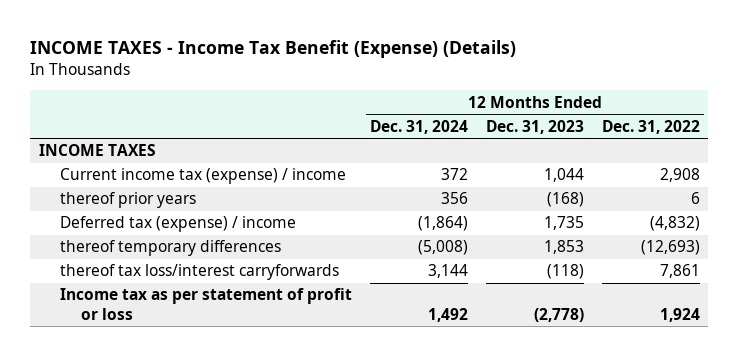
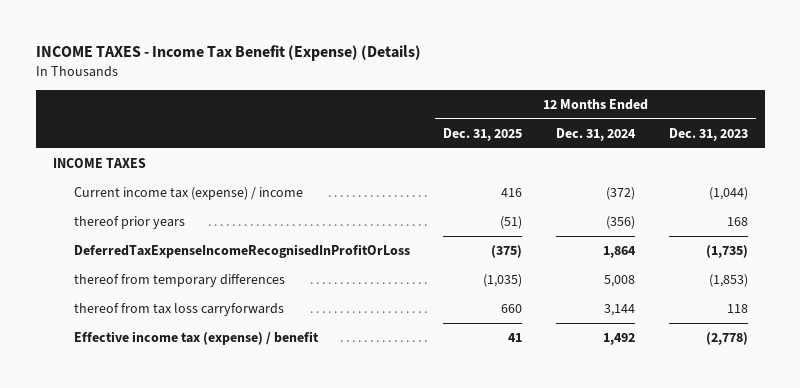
- | 12 Months Ended Dec. 31, 2024 | 12 Months Ended Dec. 31, 2023 | 12 Months Ended Dec. 31, 2022
+ | 12 Months Ended Dec. 31, 2025 | 12 Months Ended Dec. 31, 2024 | 12 Months Ended Dec. 31, 2023
- Current income tax (expense) / income | 372 | 1,044 | 2,908
- thereof prior years | 356 | (168) | 6
- Deferred tax (expense) / income | (1,864) | 1,735 | (4,832)
- thereof temporary differences | (5,008) | 1,853 | (12,693)
- thereof tax loss/interest carryforwards | 3,144 | (118) | 7,861
- Income tax as per statement of profit or loss | 1,492 | (2,778) | 1,924
+ Current income tax (expense) / income | 416 | (372) | (1,044)
+ thereof prior years | (51) | (356) | 168
+ DeferredTaxExpenseIncomeRecognisedInProfitOrLoss | (375) | 1,864 | (1,735)
+ thereof from temporary differences | (1,035) | 5,008 | (1,853)
+ thereof from tax loss carryforwards | 660 | 3,144 | 118
+ Effective income tax (expense) / benefit | 41 | 1,492 | (2,778)

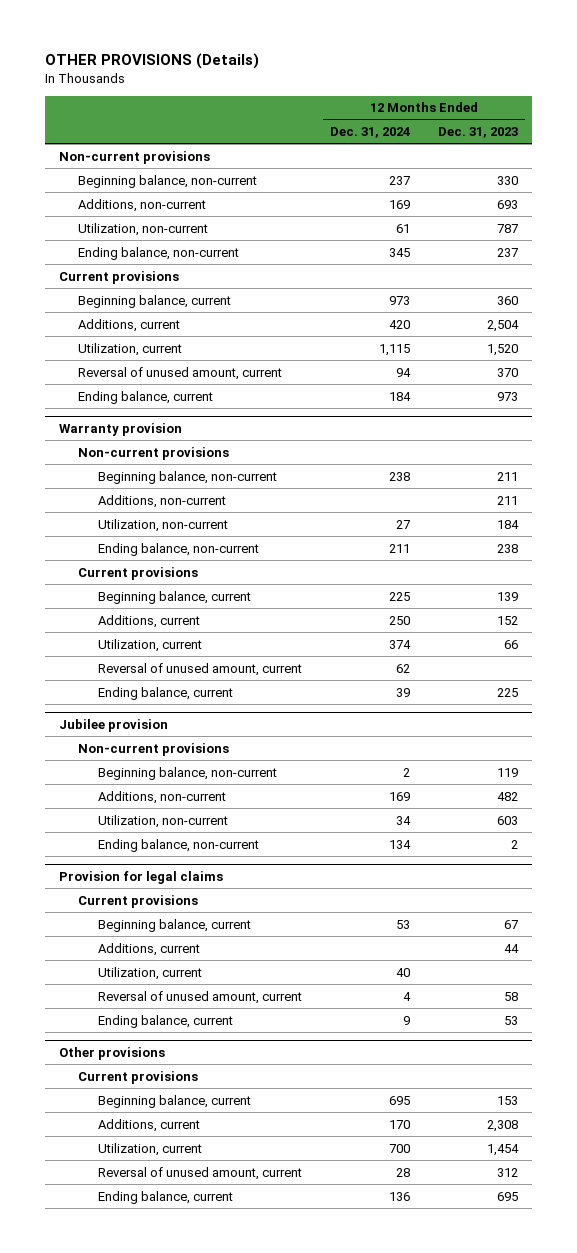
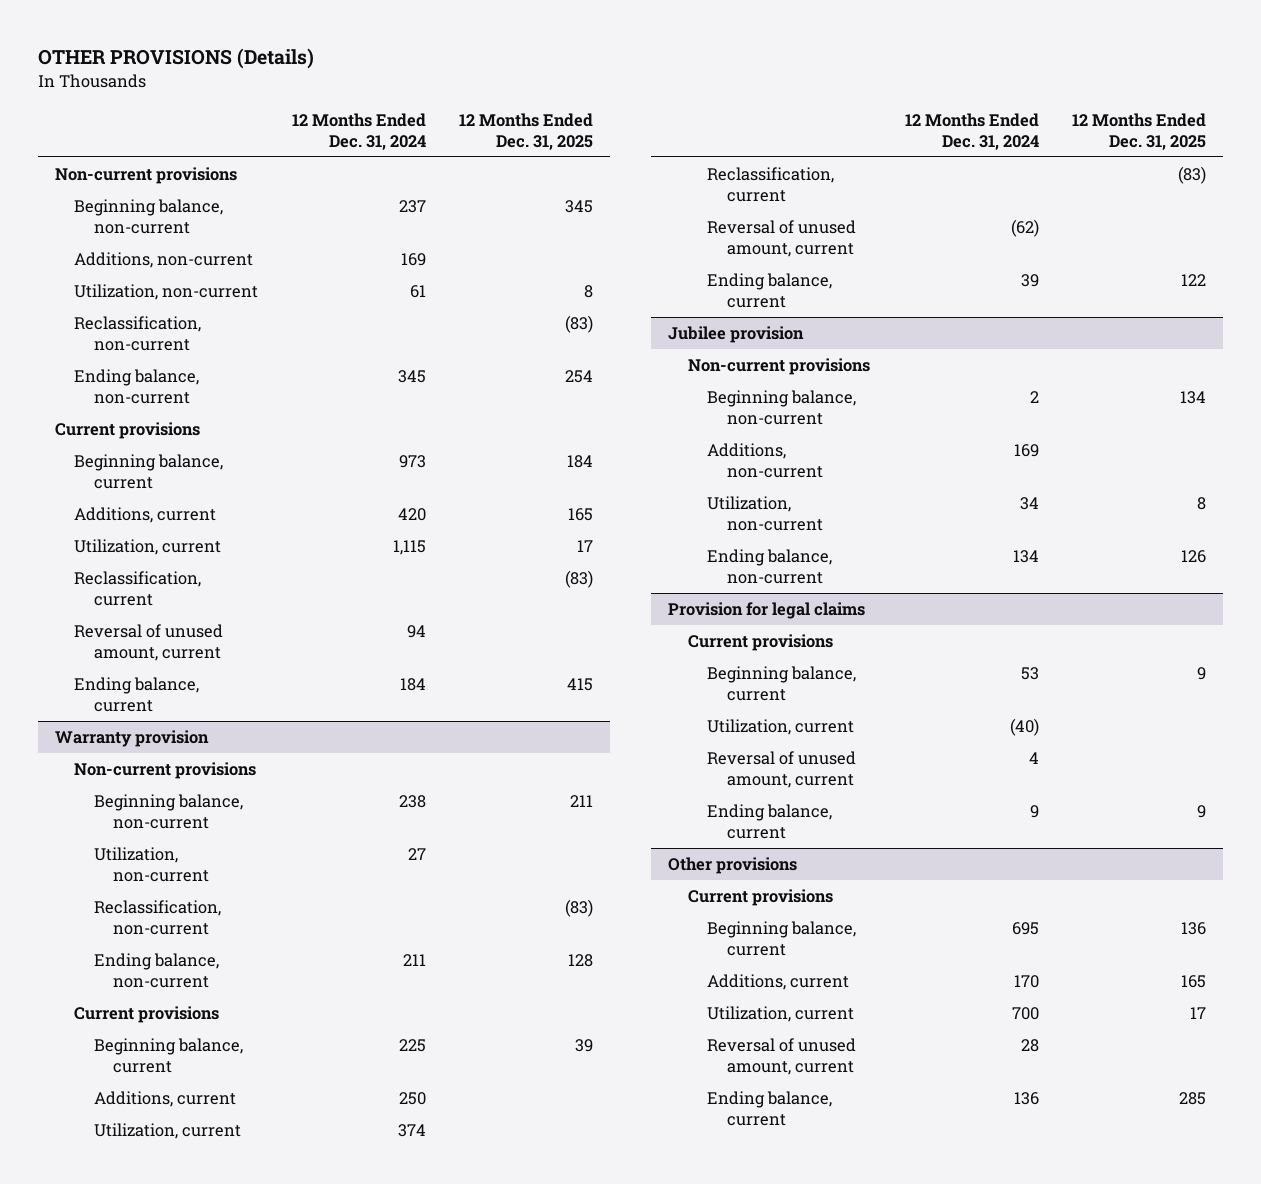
- | 12 Months Ended Dec. 31, 2024 | 12 Months Ended Dec. 31, 2023
+ | 12 Months Ended Dec. 31, 2024 | 12 Months Ended Dec. 31, 2025
+ Reclassification, non-current | | (83)
+ Reclassification, current | | (83)
@ Warranty provision
- Additions, non-current | | 211
+ Reclassification, non-current | | (83)
- Reversal of unused amount, current | 62 |
+ Reclassification, current | | (83)
+ Reversal of unused amount, current | (62) |
@ Provision for legal claims
- Additions, current | | 44
- Utilization, current | 40 |
+ Utilization, current | (40) |

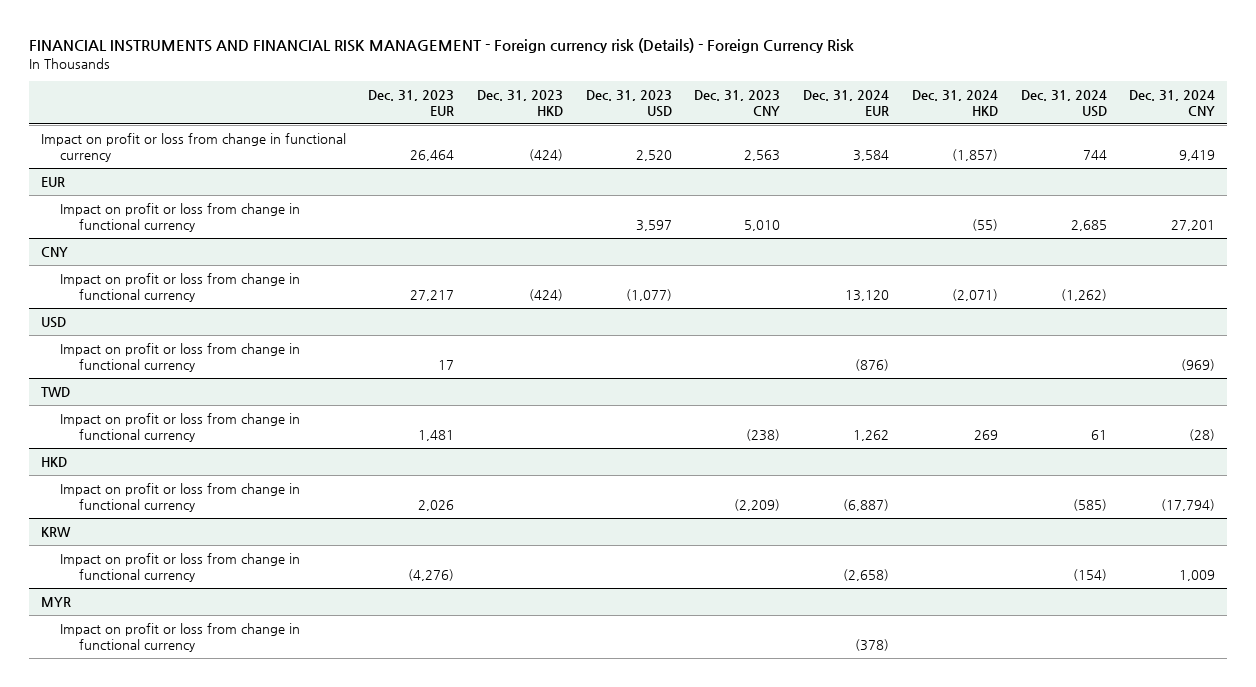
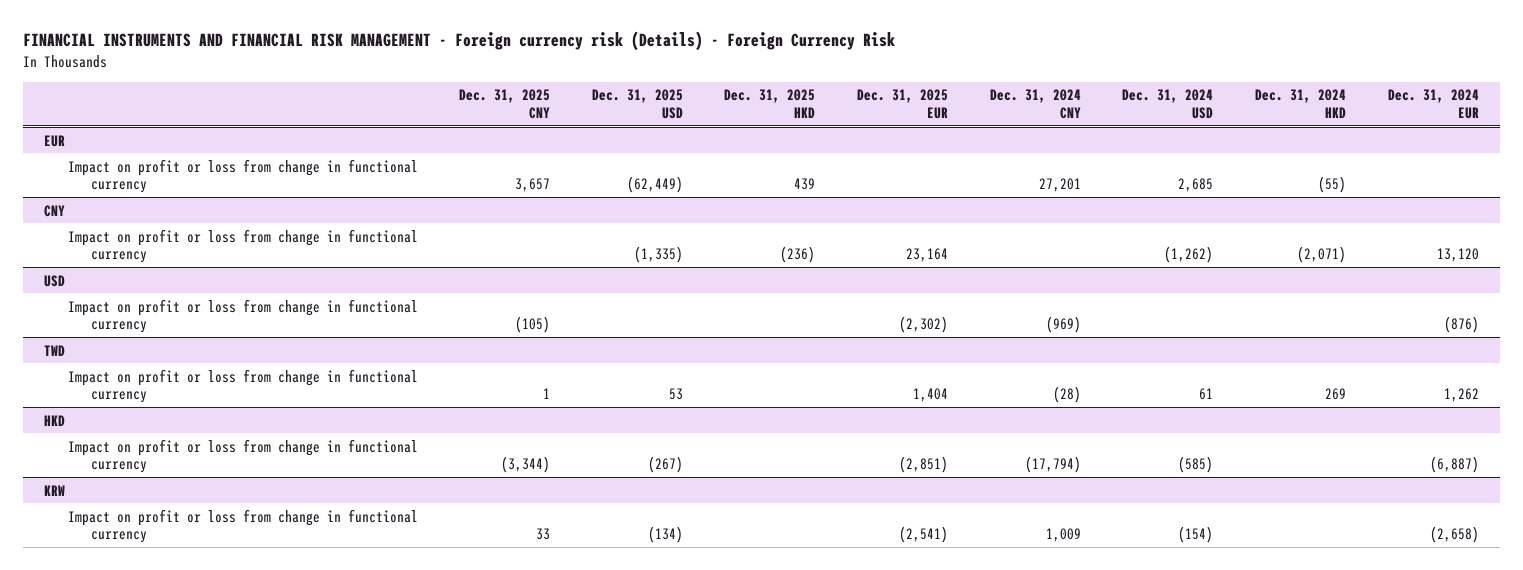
- | Dec. 31, 2023 EUR | Dec. 31, 2023 HKD | Dec. 31, 2023 USD | Dec. 31, 2023 CNY | Dec. 31, 2024 EUR | Dec. 31, 2024 HKD | Dec. 31, 2024 USD | Dec. 31, 2024 CNY
+ | Dec. 31, 2025 CNY | Dec. 31, 2025 USD | Dec. 31, 2025 HKD | Dec. 31, 2025 EUR | Dec. 31, 2024 CNY | Dec. 31, 2024 USD | Dec. 31, 2024 HKD | Dec. 31, 2024 EUR
- Impact on profit or loss from change in functional currency | 26,464 | (424) | 2,520 | 2,563 | 3,584 | (1,857) | 744 | 9,419
- MYR
- Impact on profit or loss from change in functional currency | | | | | (378) | | |

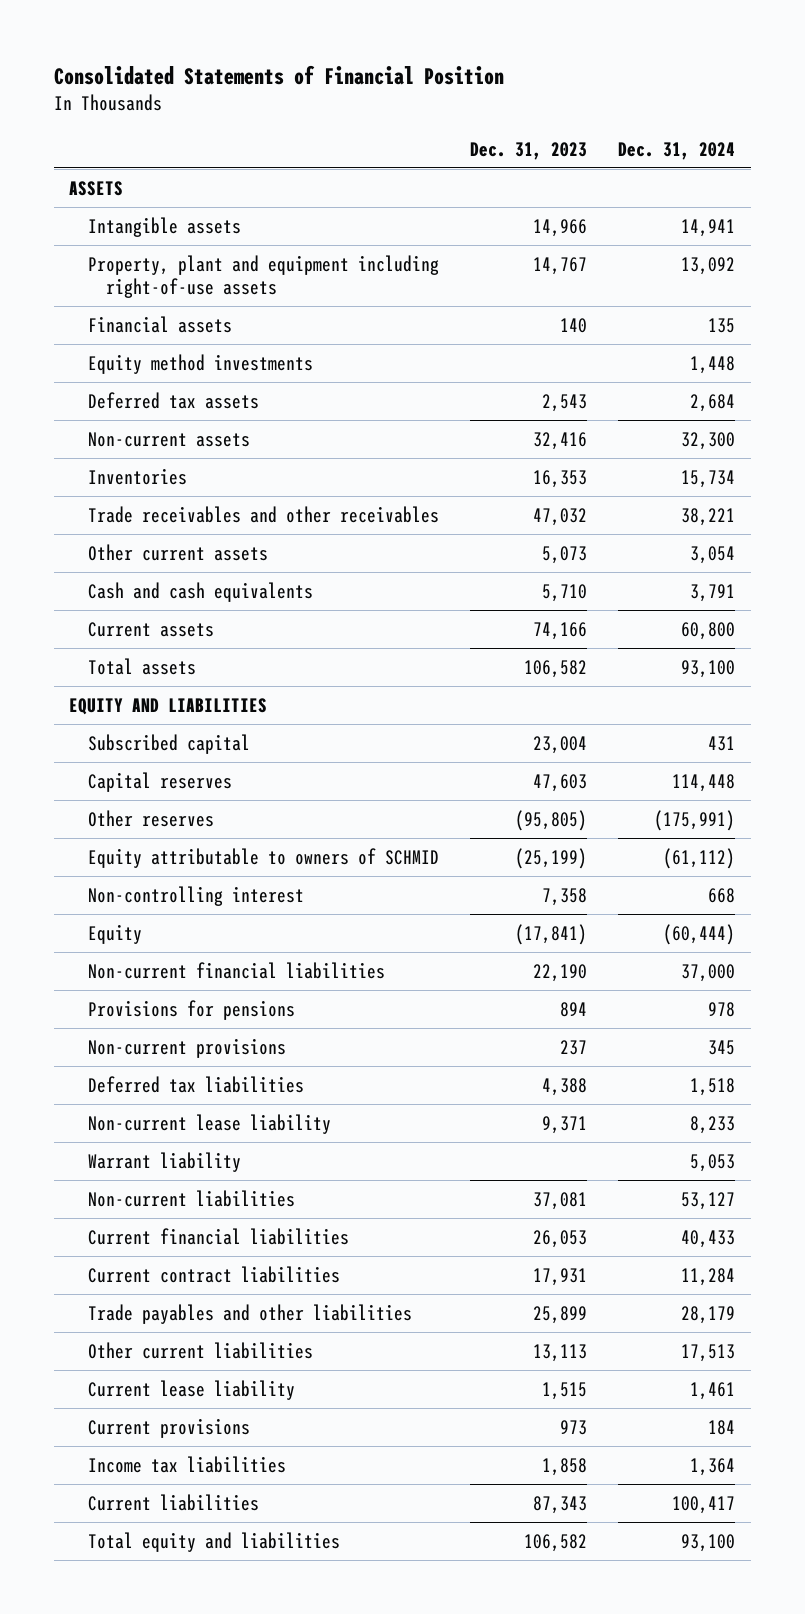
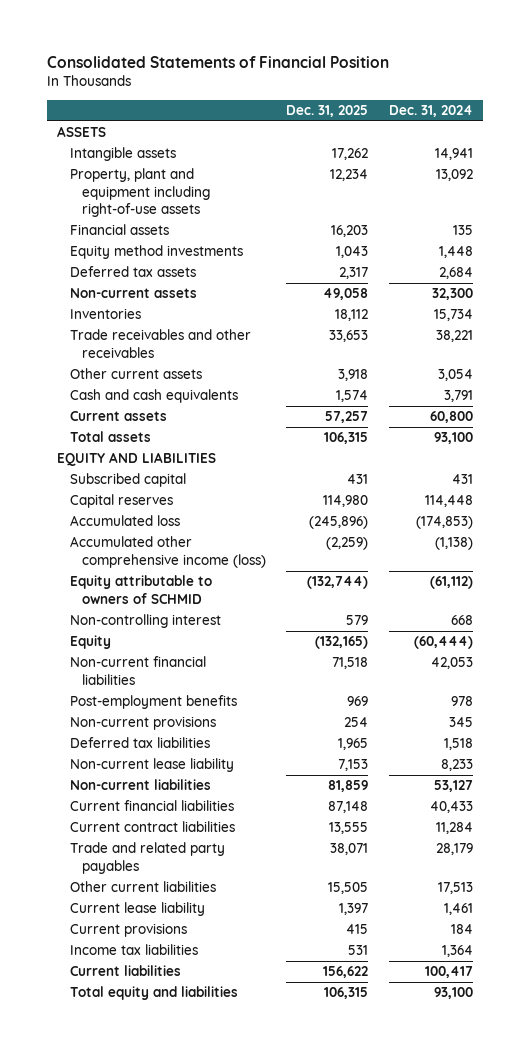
- | Dec. 31, 2023 | Dec. 31, 2024
+ | Dec. 31, 2025 | Dec. 31, 2024
- Other reserves | (95,805) | (175,991)
+ Accumulated loss | (245,896) | (174,853)
+ Accumulated other comprehensive income (loss) | (2,259) | (1,138)
- Non-current financial liabilities | 22,190 | 37,000
- Provisions for pensions | 894 | 978
+ Non-current financial liabilities | 71,518 | 42,053
+ Post-employment benefits | 969 | 978
- Warrant liability | | 5,053
- Trade payables and other liabilities | 25,899 | 28,179
+ Trade and related party payables | 38,071 | 28,179

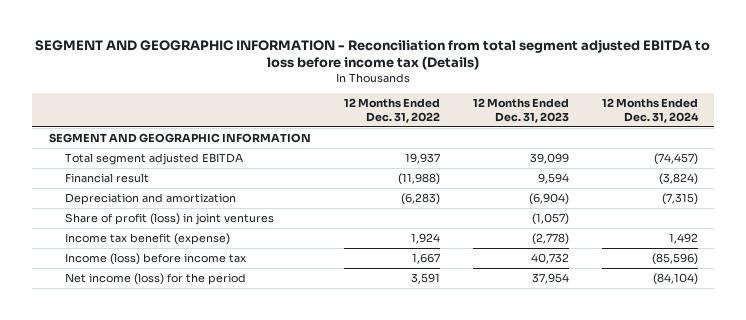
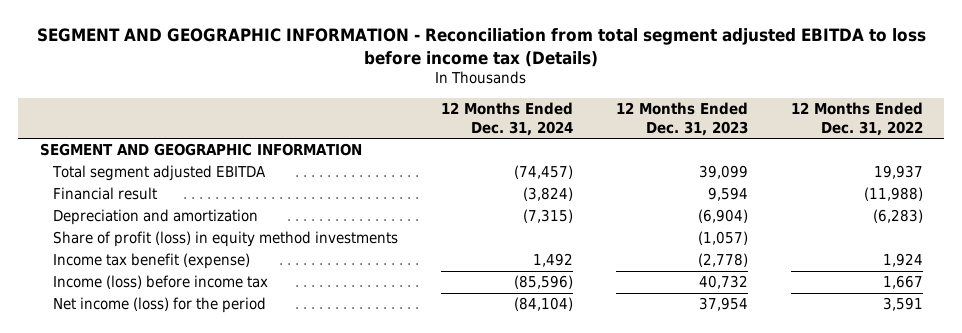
- | 12 Months Ended Dec. 31, 2022 | 12 Months Ended Dec. 31, 2023 | 12 Months Ended Dec. 31, 2024
+ | 12 Months Ended Dec. 31, 2024 | 12 Months Ended Dec. 31, 2023 | 12 Months Ended Dec. 31, 2022
- Share of profit (loss) in joint ventures | | (1,057) |
+ Share of profit (loss) in equity method investments | | (1,057) |

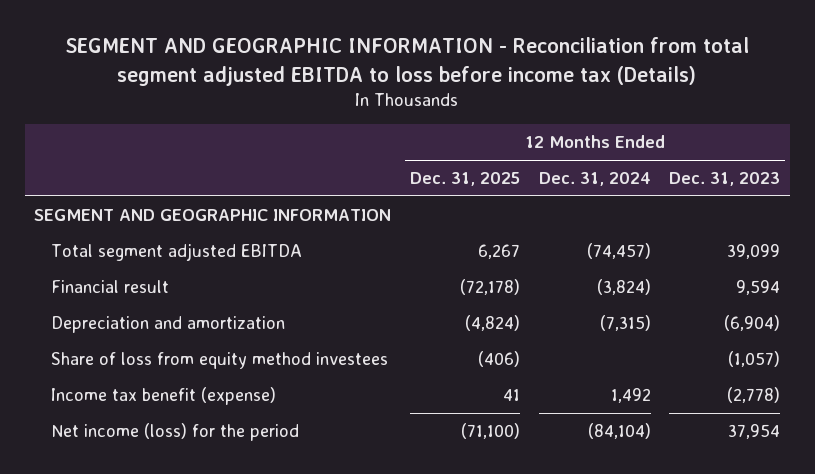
- | 12 Months Ended Dec. 31, 2024 | 12 Months Ended Dec. 31, 2023 | 12 Months Ended Dec. 31, 2022
+ | 12 Months Ended Dec. 31, 2025 | 12 Months Ended Dec. 31, 2024 | 12 Months Ended Dec. 31, 2023
- Share of profit (loss) in equity method investments | | (1,057) |
+ Share of loss from equity method investees | (406) | | (1,057)
- Income (loss) before income tax | (85,596) | 40,732 | 1,667

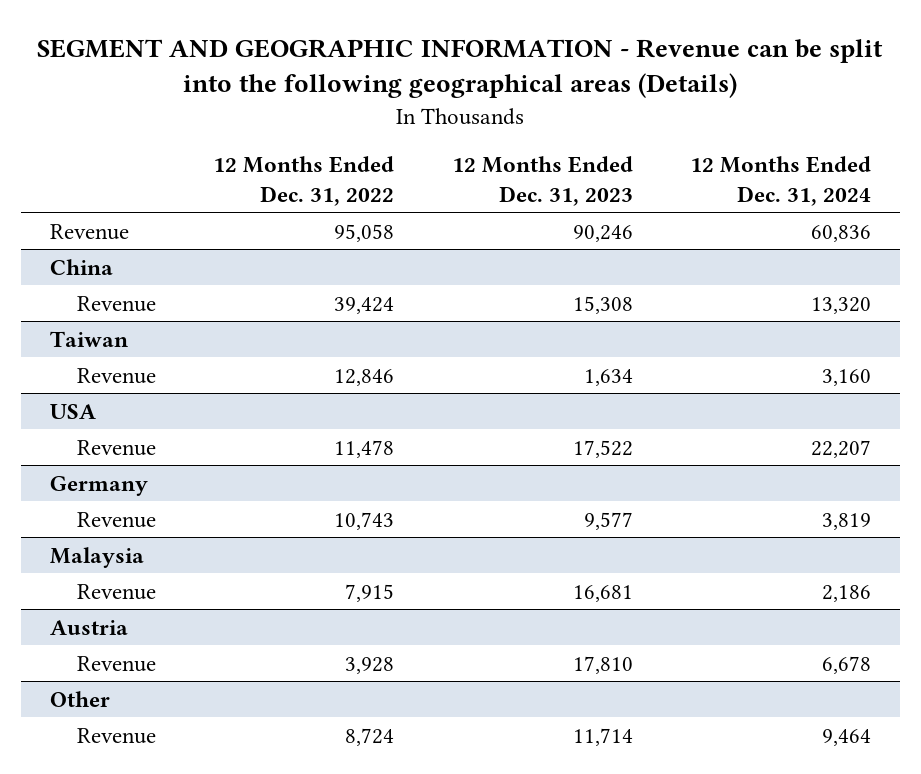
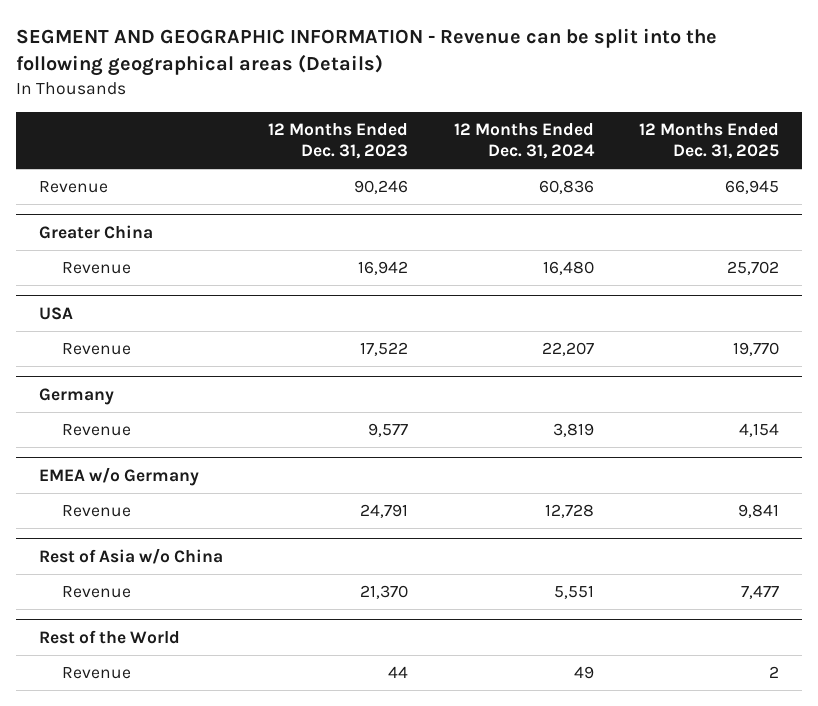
- | 12 Months Ended Dec. 31, 2022 | 12 Months Ended Dec. 31, 2023 | 12 Months Ended Dec. 31, 2024
+ | 12 Months Ended Dec. 31, 2023 | 12 Months Ended Dec. 31, 2024 | 12 Months Ended Dec. 31, 2025
- China
- Revenue | 39,424 | 15,308 | 13,320
- Taiwan
- Revenue | 12,846 | 1,634 | 3,160
+ Greater China
+ Revenue | 16,942 | 16,480 | 25,702
- Malaysia
- Revenue | 7,915 | 16,681 | 2,186
- Austria
- Revenue | 3,928 | 17,810 | 6,678
- Other
- Revenue | 8,724 | 11,714 | 9,464
+ EMEA w/o Germany
+ Revenue | 24,791 | 12,728 | 9,841
+ Rest of Asia w/o China
+ Revenue | 21,370 | 5,551 | 7,477
+ Rest of the World
+ Revenue | 44 | 49 | 2

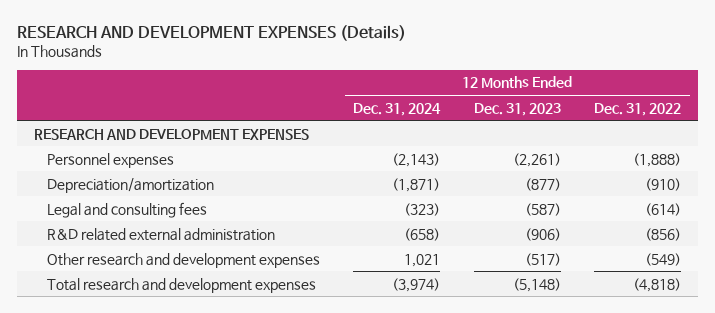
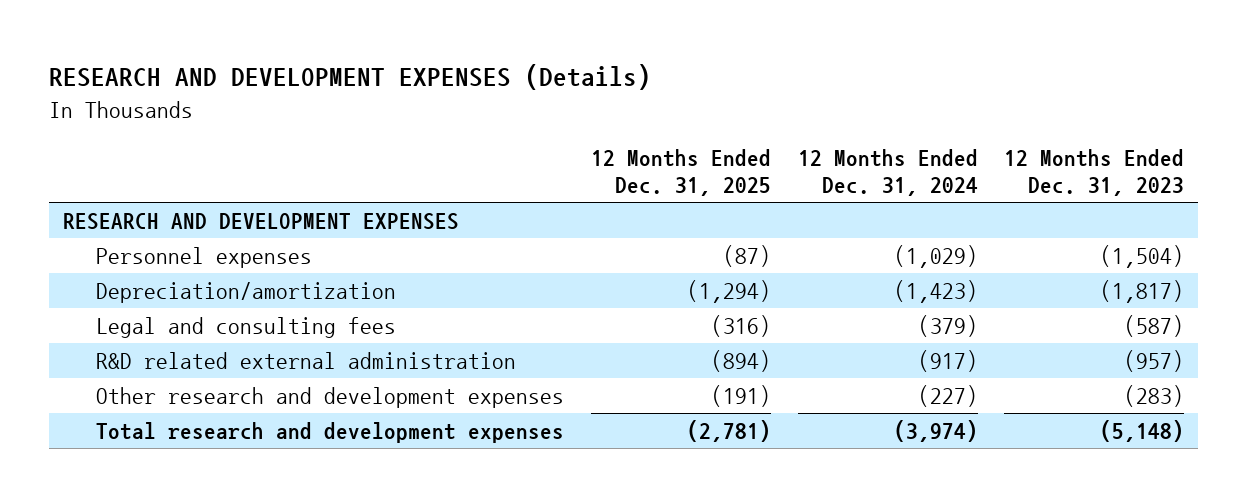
- | 12 Months Ended Dec. 31, 2024 | 12 Months Ended Dec. 31, 2023 | 12 Months Ended Dec. 31, 2022
+ | 12 Months Ended Dec. 31, 2025 | 12 Months Ended Dec. 31, 2024 | 12 Months Ended Dec. 31, 2023
- Personnel expenses | (2,143) | (2,261) | (1,888)
- Depreciation/amortization | (1,871) | (877) | (910)
- Legal and consulting fees | (323) | (587) | (614)
- R&D related external administration | (658) | (906) | (856)
- Other research and development expenses | 1,021 | (517) | (549)
+ Personnel expenses | (87) | (1,029) | (1,504)
+ Depreciation/amortization | (1,294) | (1,423) | (1,817)
+ Legal and consulting fees | (316) | (379) | (587)
+ R&D related external administration | (894) | (917) | (957)
+ Other research and development expenses | (191) | (227) | (283)

